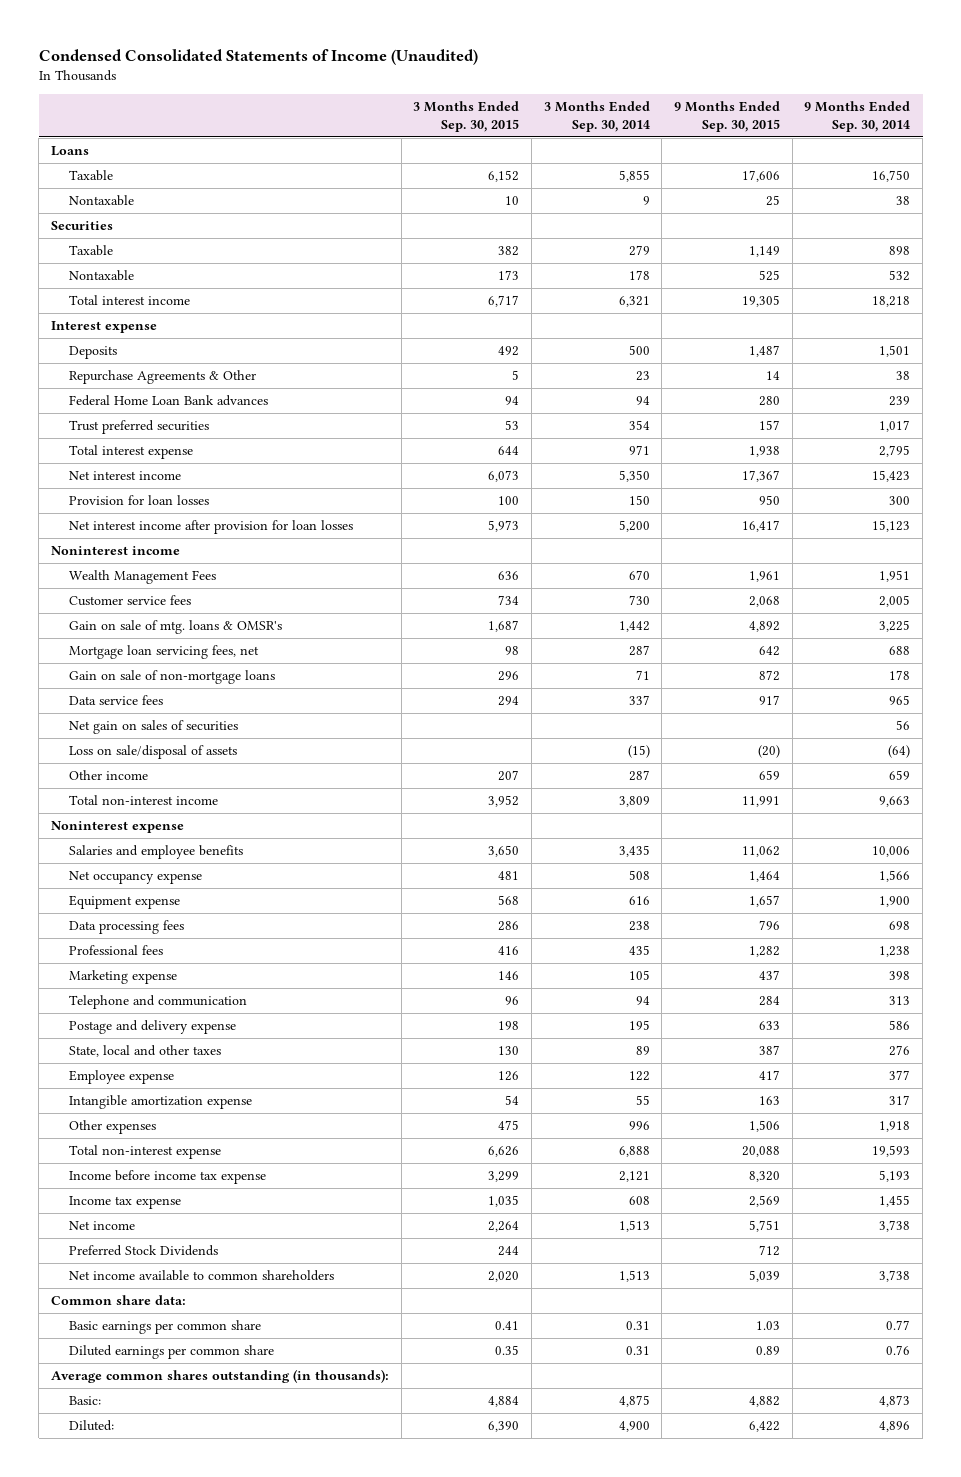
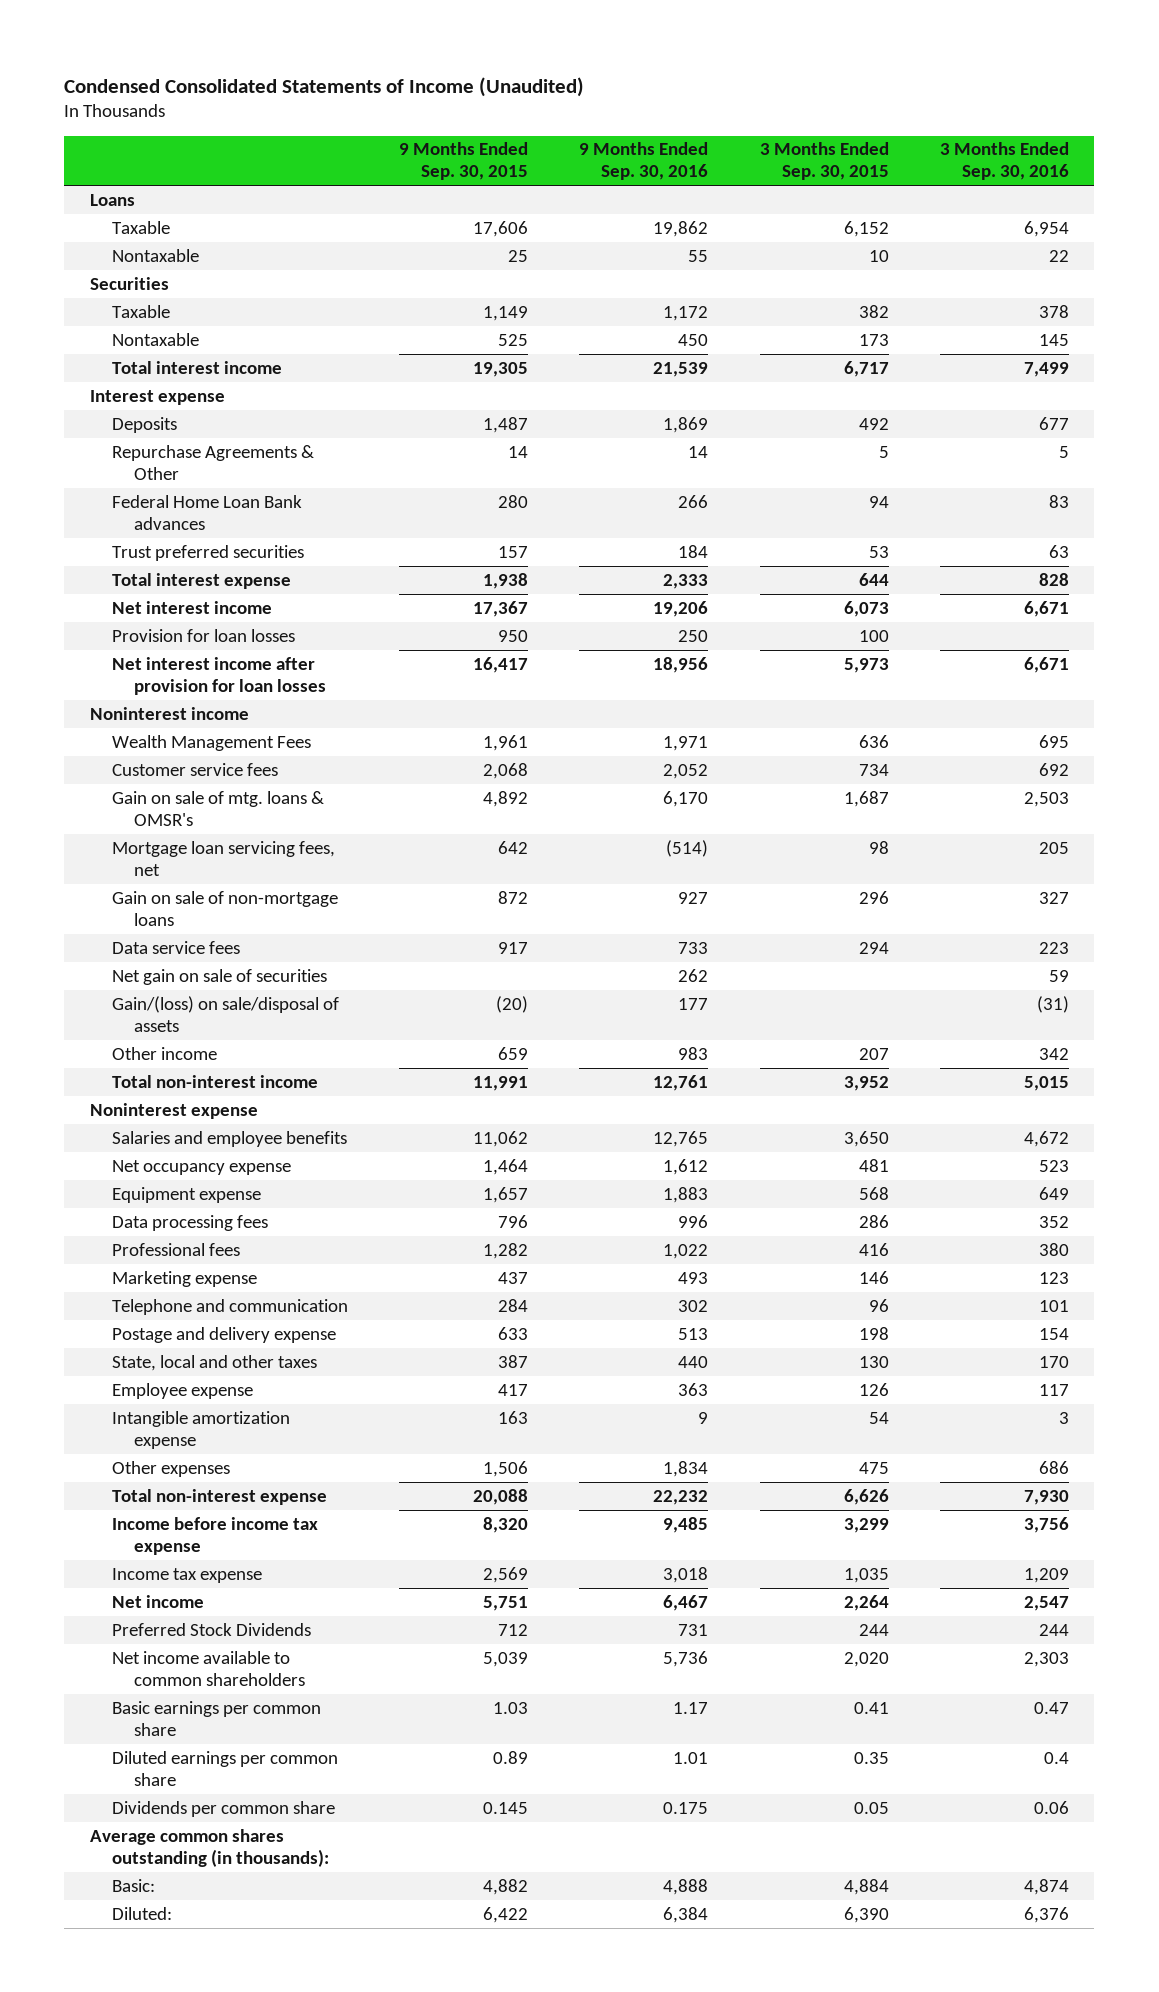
- | 3 Months Ended Sep. 30, 2015 | 3 Months Ended Sep. 30, 2014 | 9 Months Ended Sep. 30, 2015 | 9 Months Ended Sep. 30, 2014
+ | 9 Months Ended Sep. 30, 2015 | 9 Months Ended Sep. 30, 2016 | 3 Months Ended Sep. 30, 2015 | 3 Months Ended Sep. 30, 2016
- Net gain on sales of securities | | | | 56
- Loss on sale/disposal of assets | | (15) | (20) | (64)
+ Net gain on sale of securities | | 262 | | 59
+ Gain/(loss) on sale/disposal of assets | (20) | 177 | | (31)
- Common share data:
+ Dividends per common share | 0.145 | 0.175 | 0.05 | 0.06

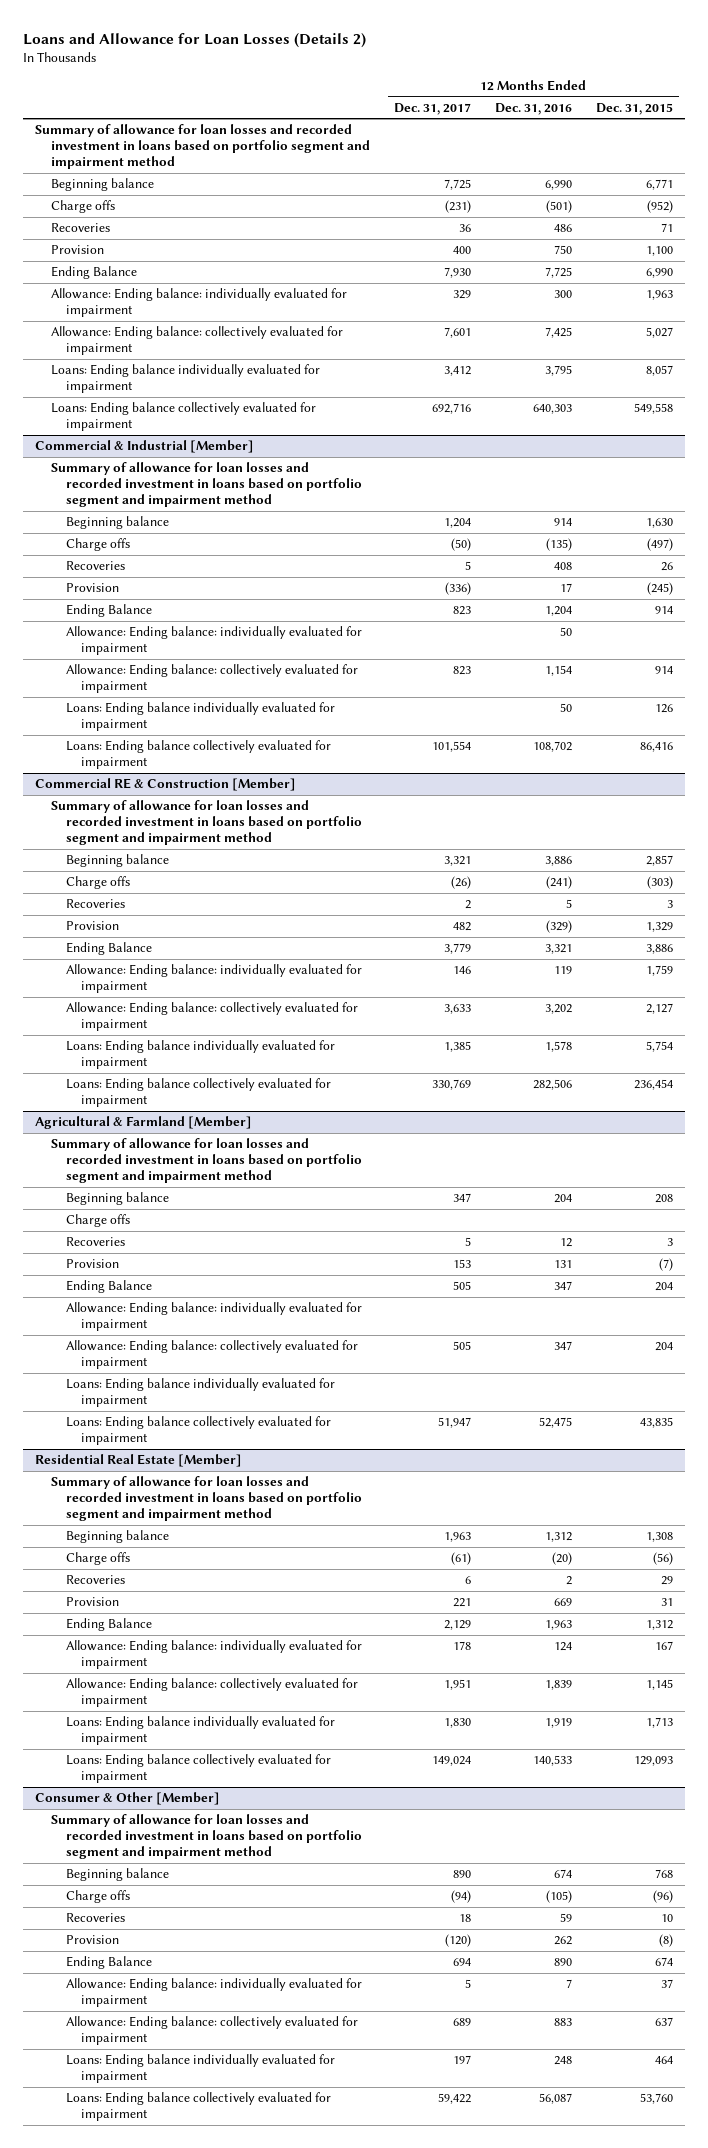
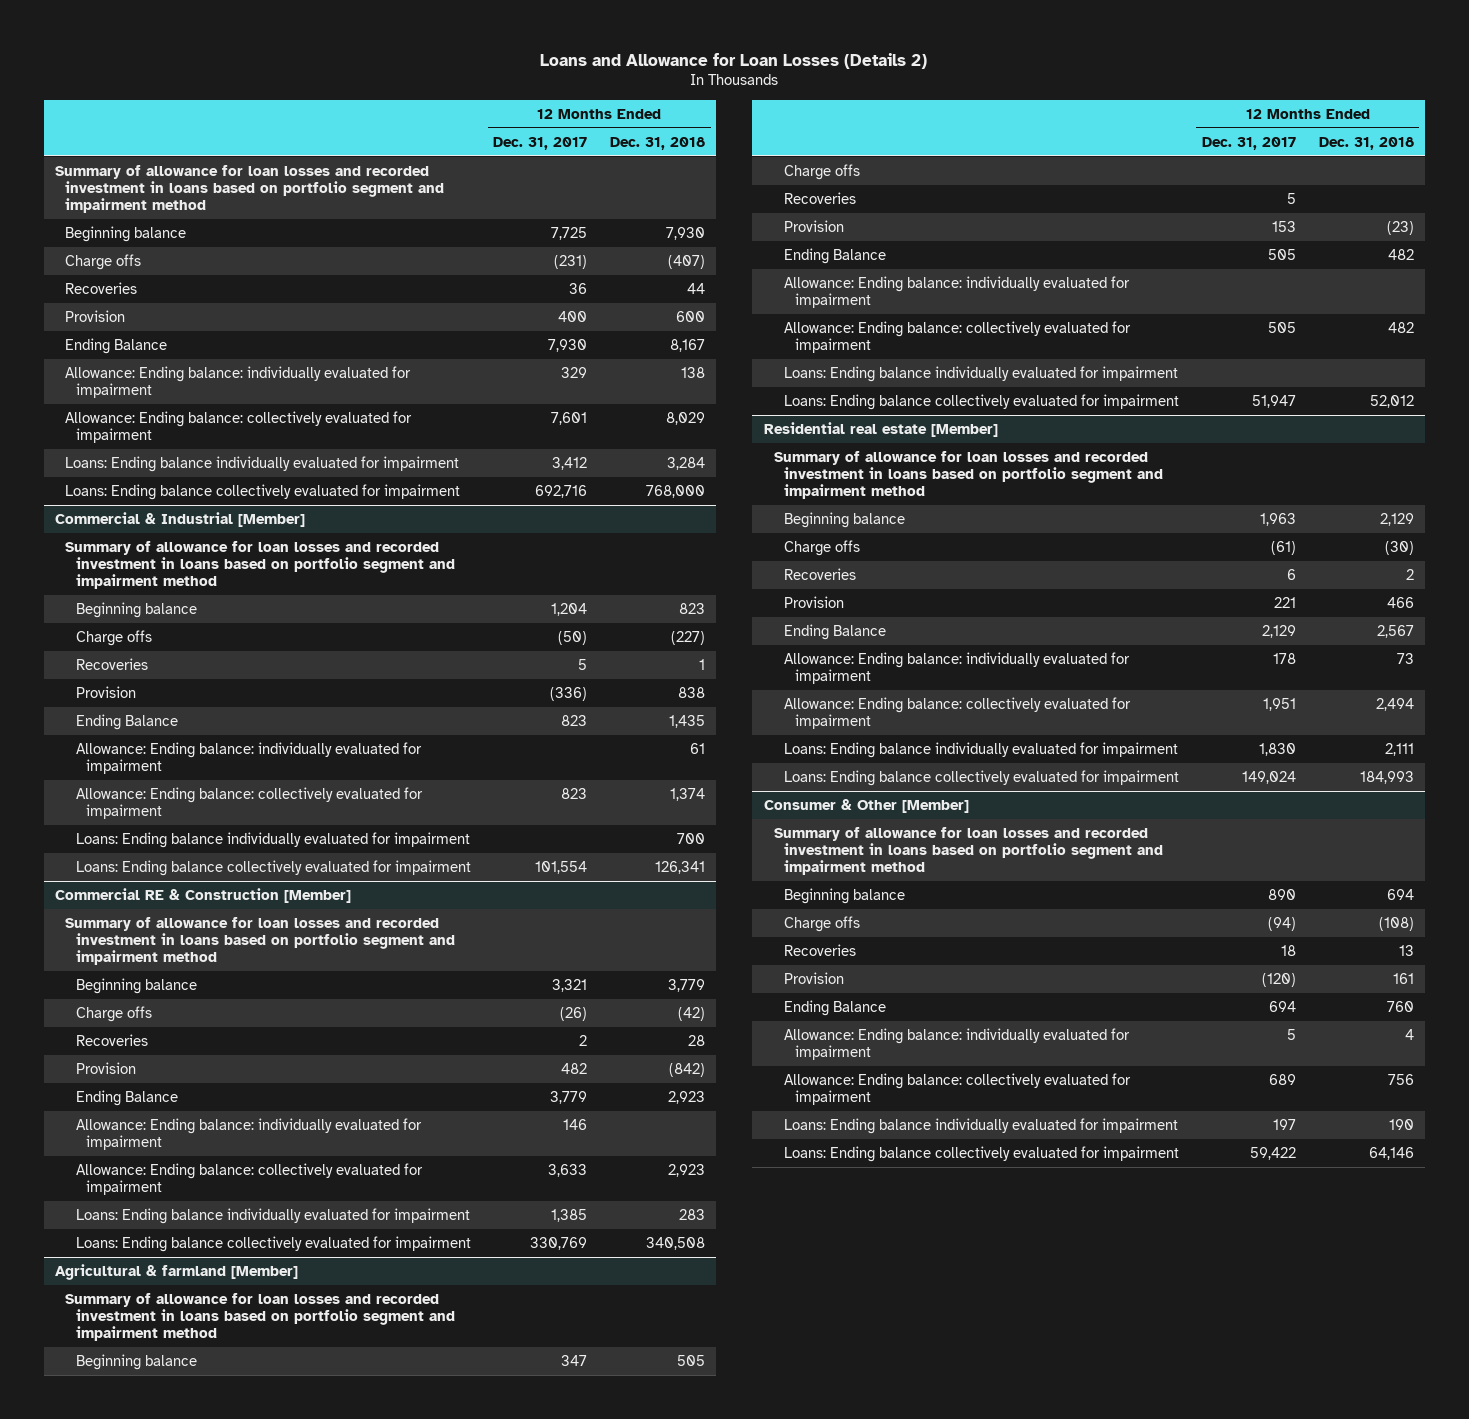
- | 12 Months Ended Dec. 31, 2017 | 12 Months Ended Dec. 31, 2016 | 12 Months Ended Dec. 31, 2015
+ | 12 Months Ended Dec. 31, 2017 | 12 Months Ended Dec. 31, 2018
- Agricultural & Farmland [Member]
+ Agricultural & farmland [Member]
- Residential Real Estate [Member]
+ Residential real estate [Member]

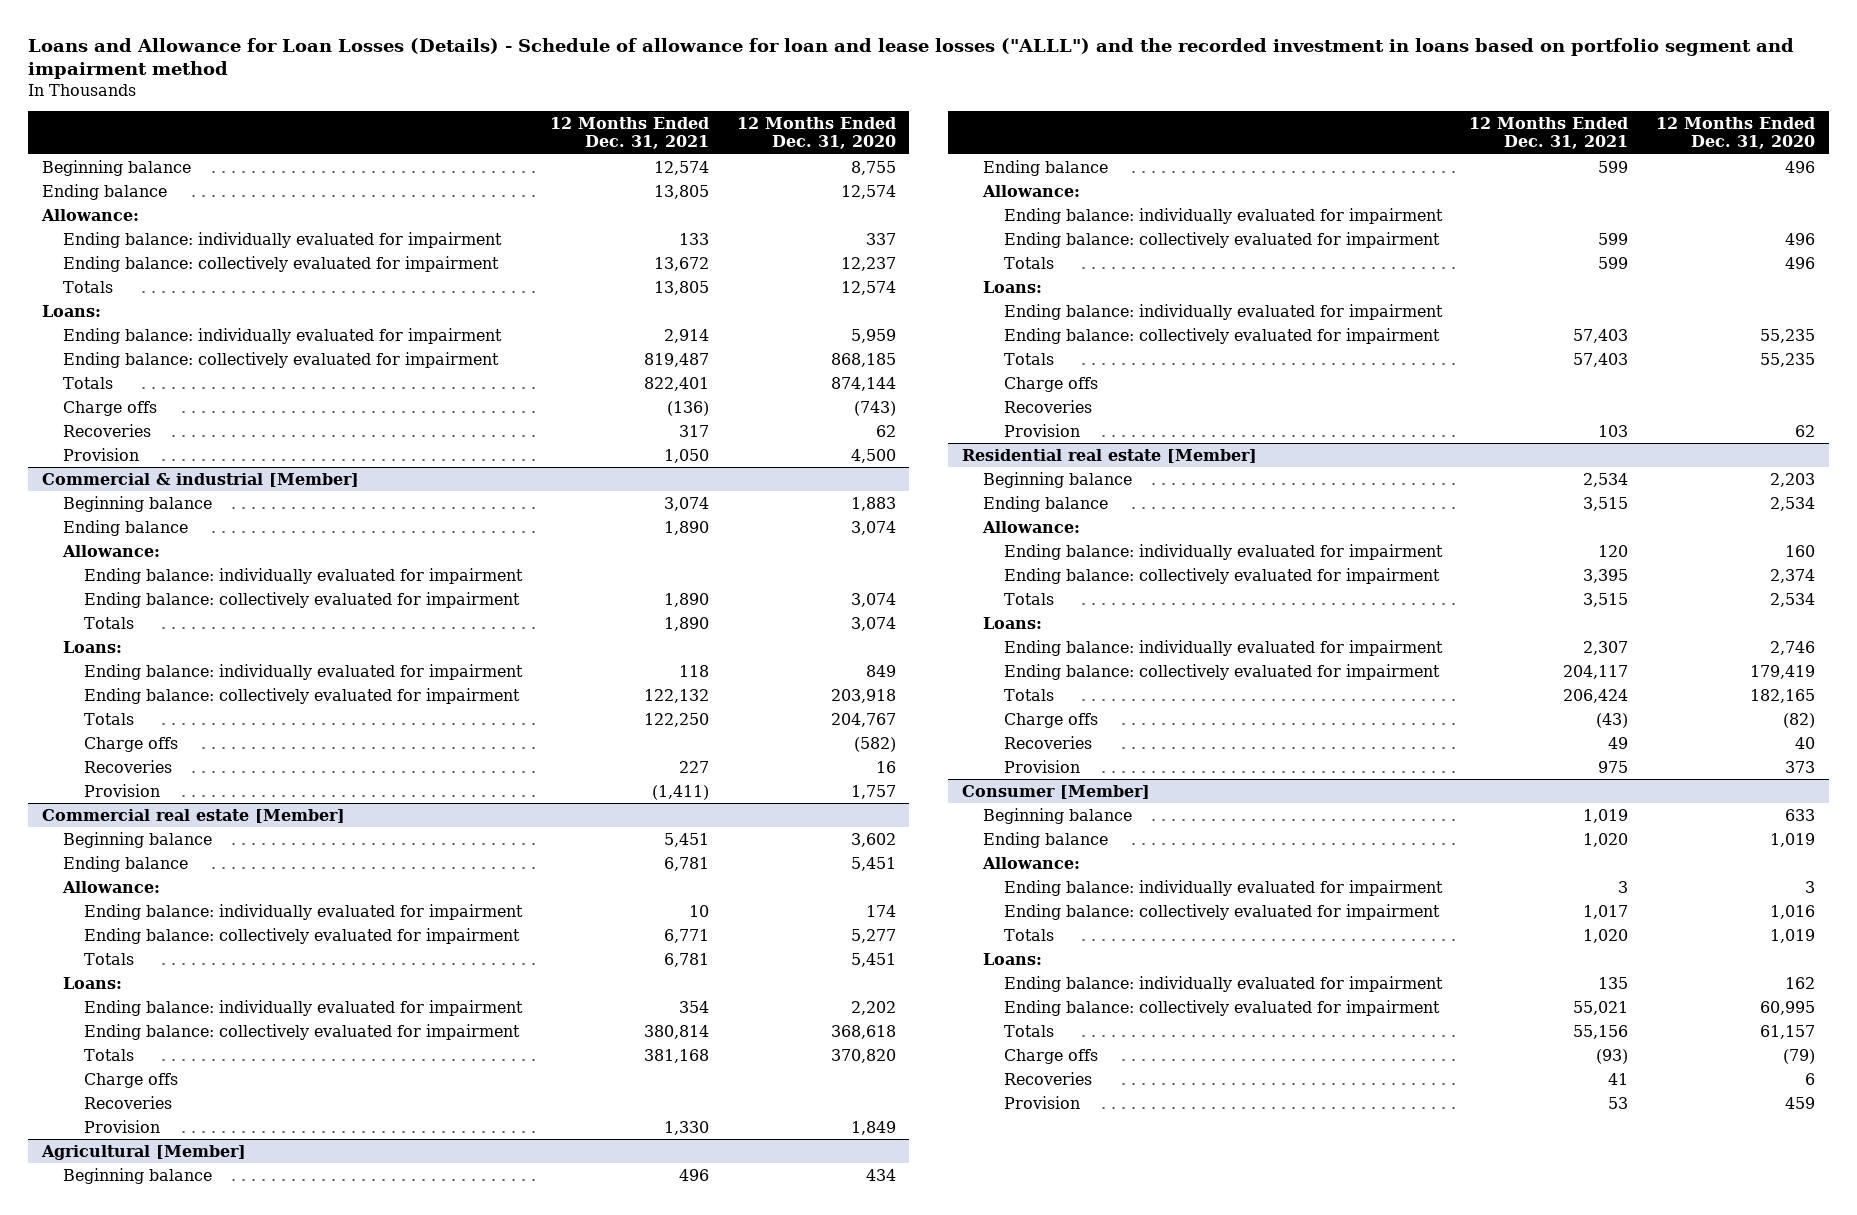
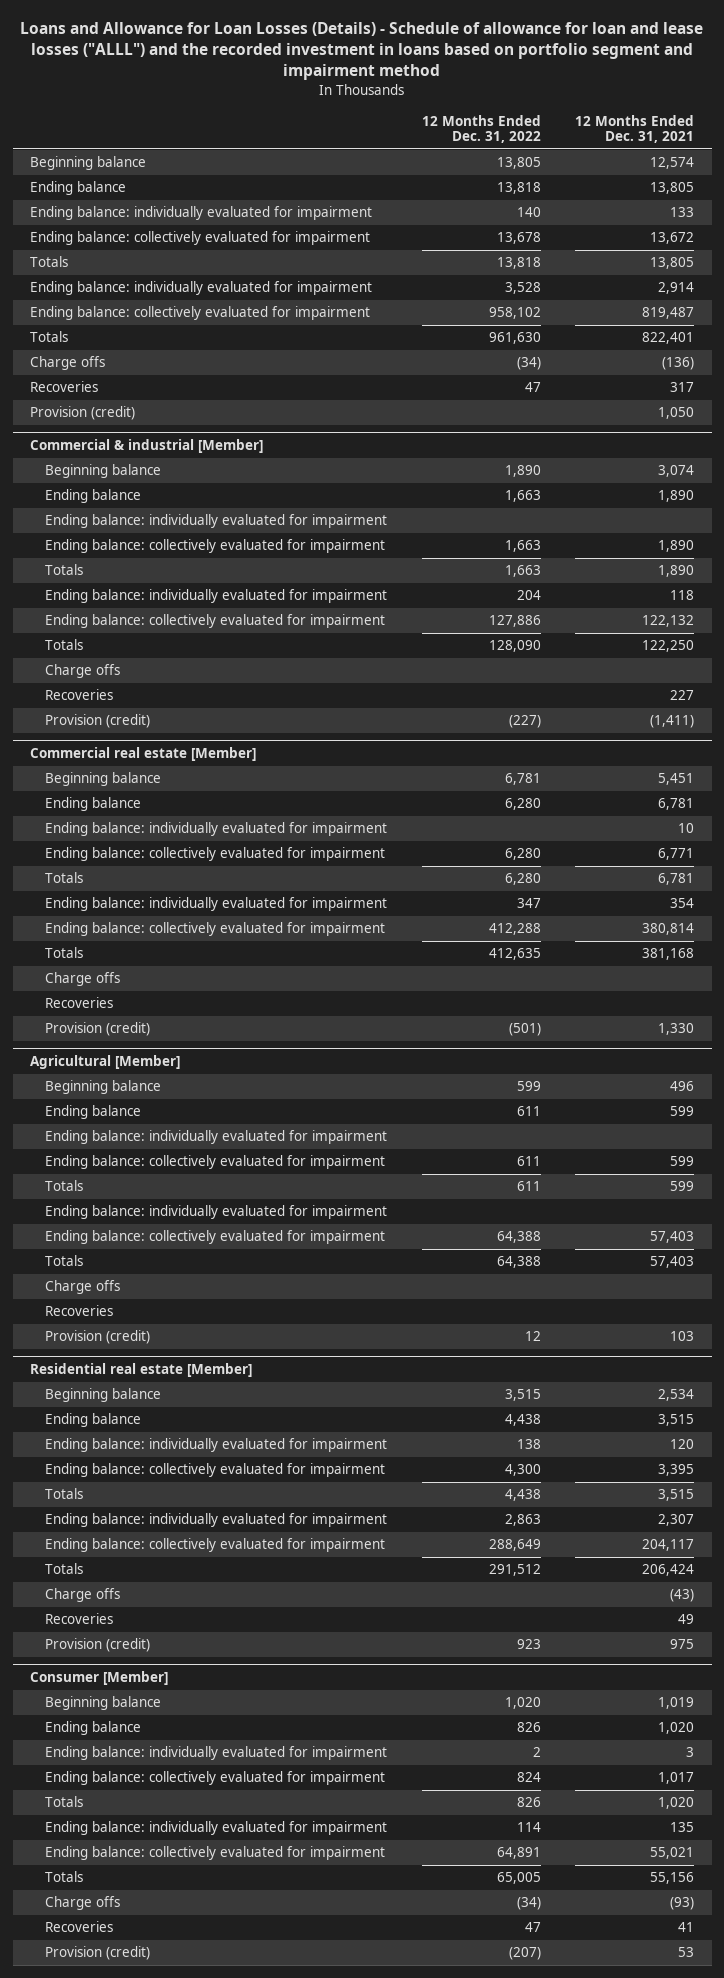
- | 12 Months Ended Dec. 31, 2021 | 12 Months Ended Dec. 31, 2020
+ | 12 Months Ended Dec. 31, 2022 | 12 Months Ended Dec. 31, 2021
- Allowance:
- Loans:
- Provision | 1,050 | 4,500
+ Provision (credit) | | 1,050
@ Commercial & industrial [Member]
- Allowance:
- Loans:
- Provision | (1,411) | 1,757
+ Provision (credit) | (227) | (1,411)
@ Commercial real estate [Member]
- Allowance:
- Loans:
- Provision | 1,330 | 1,849
+ Provision (credit) | (501) | 1,330
@ Agricultural [Member]
- Allowance:
- Loans:
- Provision | 103 | 62
+ Provision (credit) | 12 | 103
@ Residential real estate [Member]
- Allowance:
- Loans:
- Provision | 975 | 373
+ Provision (credit) | 923 | 975
@ Consumer [Member]
- Allowance:
- Loans:
- Provision | 53 | 459
+ Provision (credit) | (207) | 53

